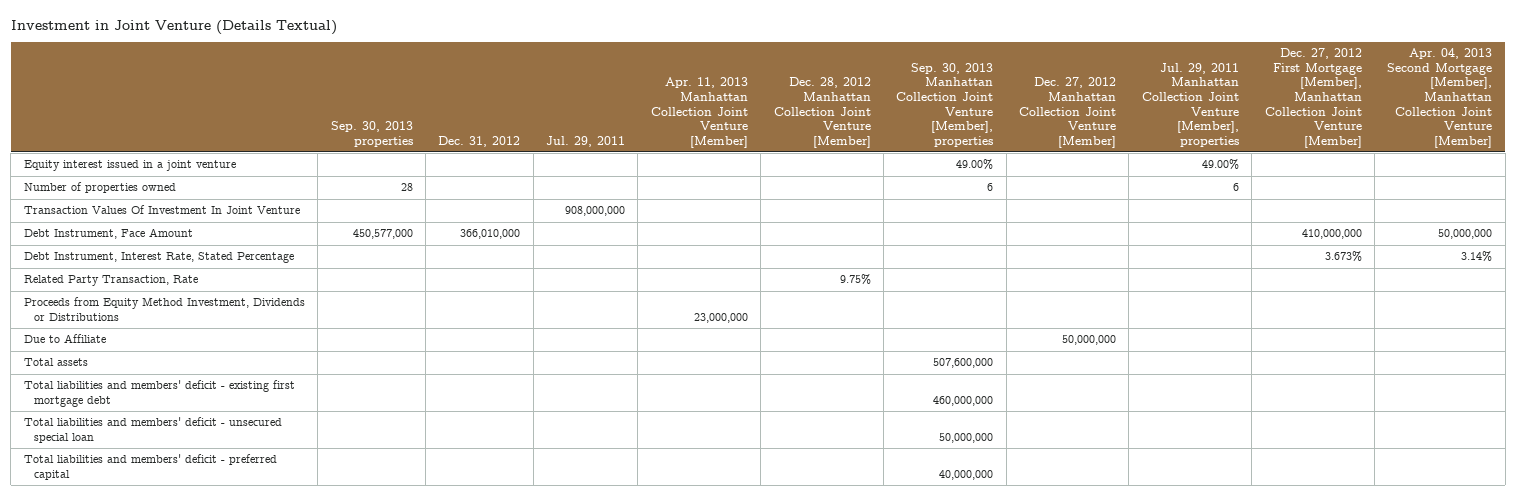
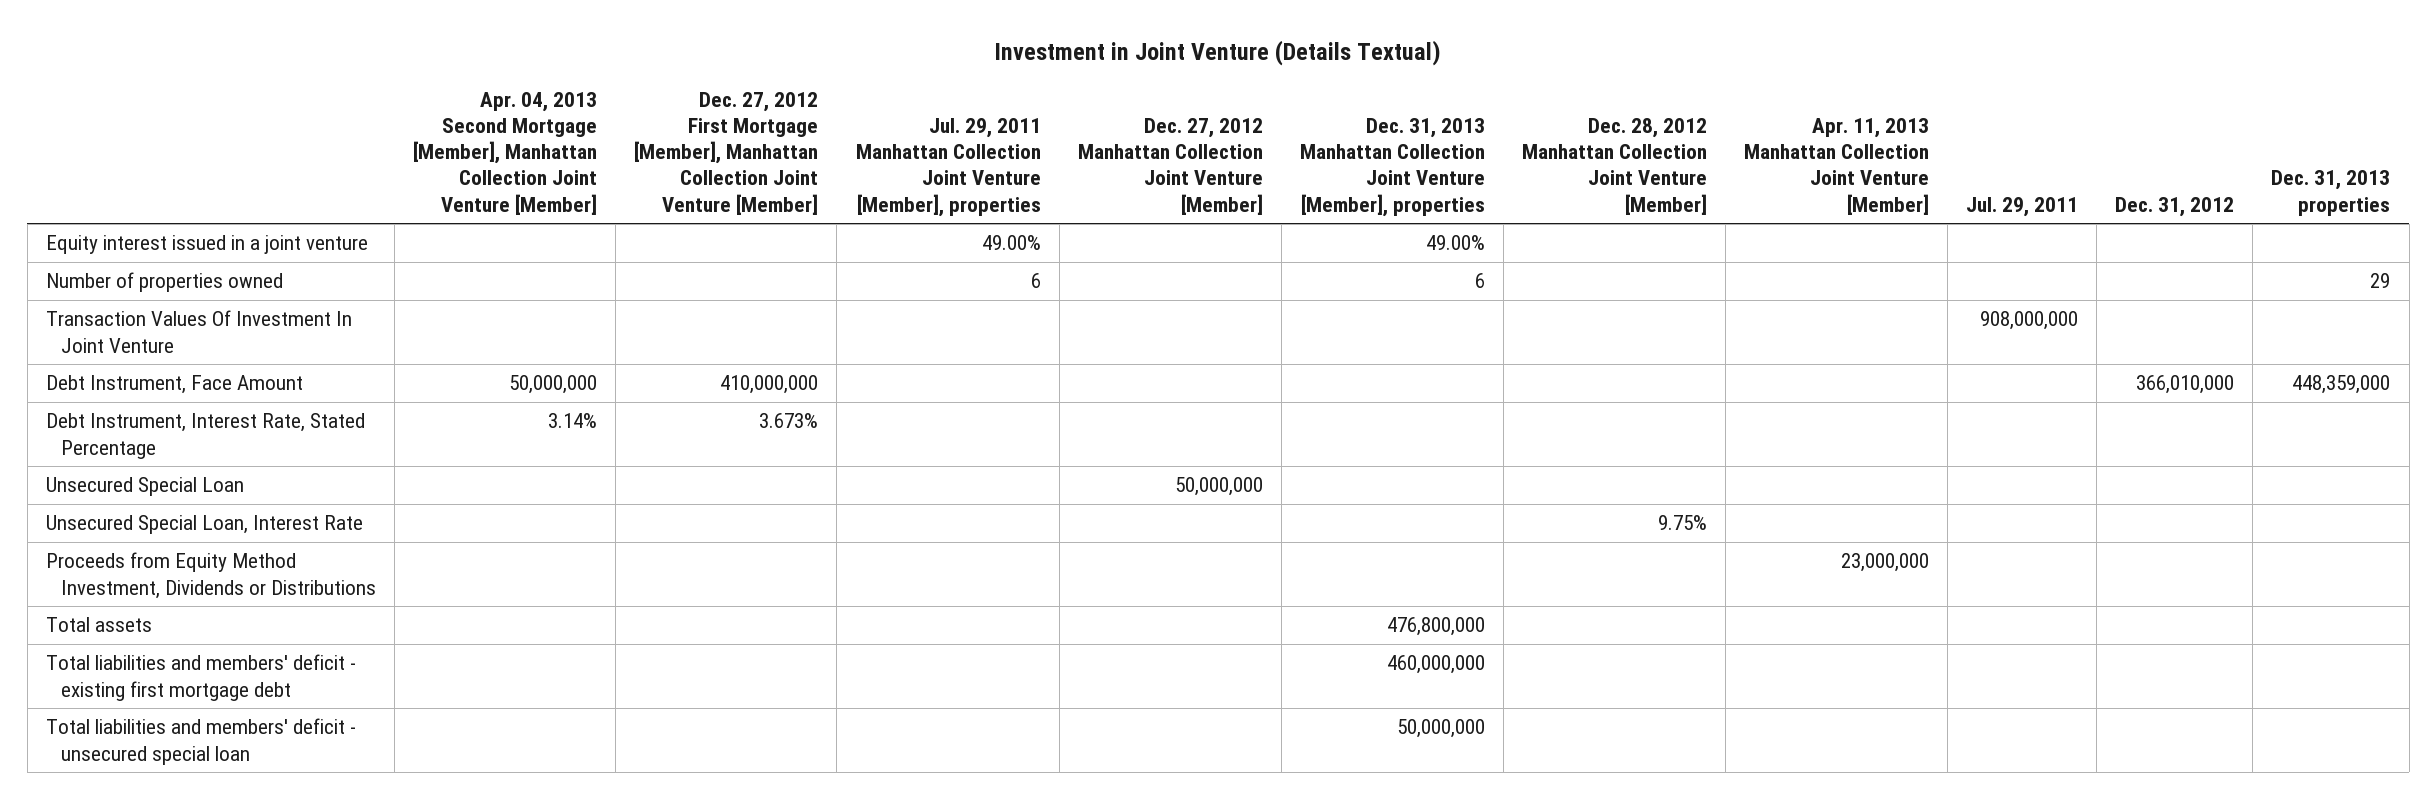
- | Sep. 30, 2013 properties | Dec. 31, 2012 | Jul. 29, 2011 | Apr. 11, 2013 Manhattan Collection Joint Venture [Member] | Dec. 28, 2012 Manhattan Collection Joint Venture [Member] | Sep. 30, 2013 Manhattan Collection Joint Venture [Member], properties | Dec. 27, 2012 Manhattan Collection Joint Venture [Member] | Jul. 29, 2011 Manhattan Collection Joint Venture [Member], properties | Dec. 27, 2012 First Mortgage [Member], Manhattan Collection Joint Venture [Member] | Apr. 04, 2013 Second Mortgage [Member], Manhattan Collection Joint Venture [Member]
+ | Apr. 04, 2013 Second Mortgage [Member], Manhattan Collection Joint Venture [Member] | Dec. 27, 2012 First Mortgage [Member], Manhattan Collection Joint Venture [Member] | Jul. 29, 2011 Manhattan Collection Joint Venture [Member], properties | Dec. 27, 2012 Manhattan Collection Joint Venture [Member] | Dec. 31, 2013 Manhattan Collection Joint Venture [Member], properties | Dec. 28, 2012 Manhattan Collection Joint Venture [Member] | Apr. 11, 2013 Manhattan Collection Joint Venture [Member] | Jul. 29, 2011 | Dec. 31, 2012 | Dec. 31, 2013 properties
- Related Party Transaction, Rate | | | | | 9.75% | | | | |
+ Unsecured Special Loan | | | | 50,000,000 | | | | | |
+ Unsecured Special Loan, Interest Rate | | | | | | 9.75% | | | |
- Due to Affiliate | | | | | | | 50,000,000 | | |
- Total liabilities and members' deficit - preferred capital | | | | | | 40,000,000 | | | |

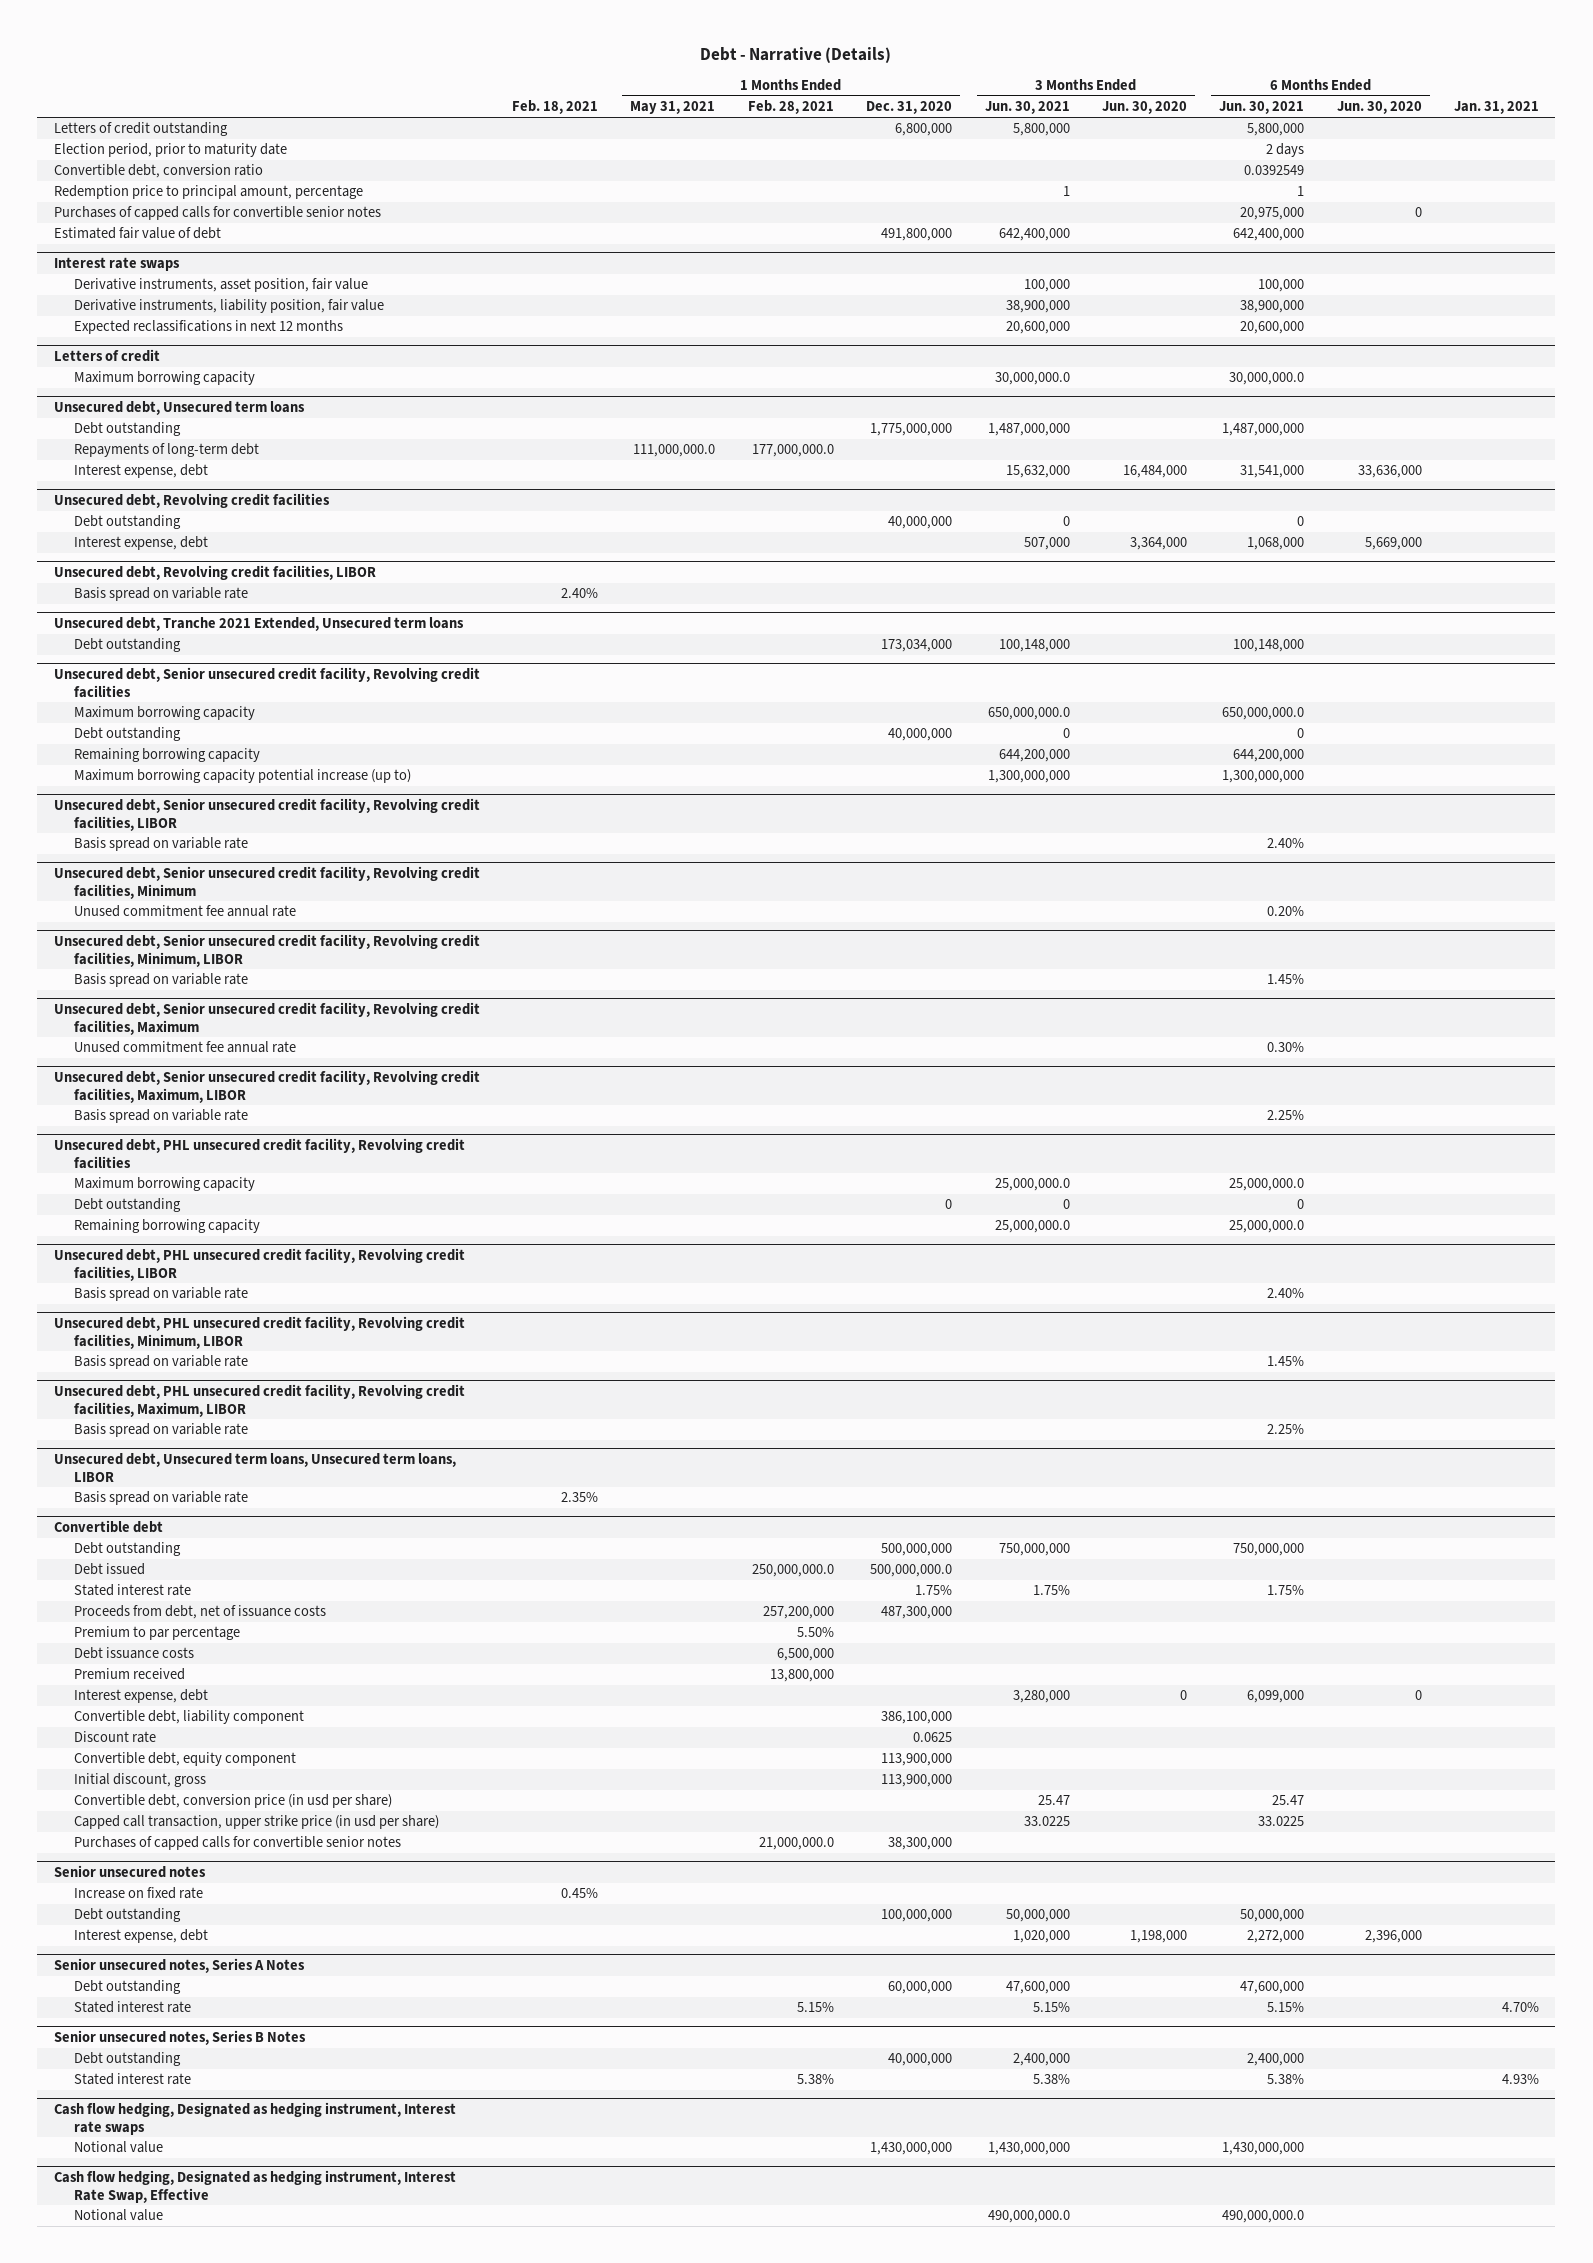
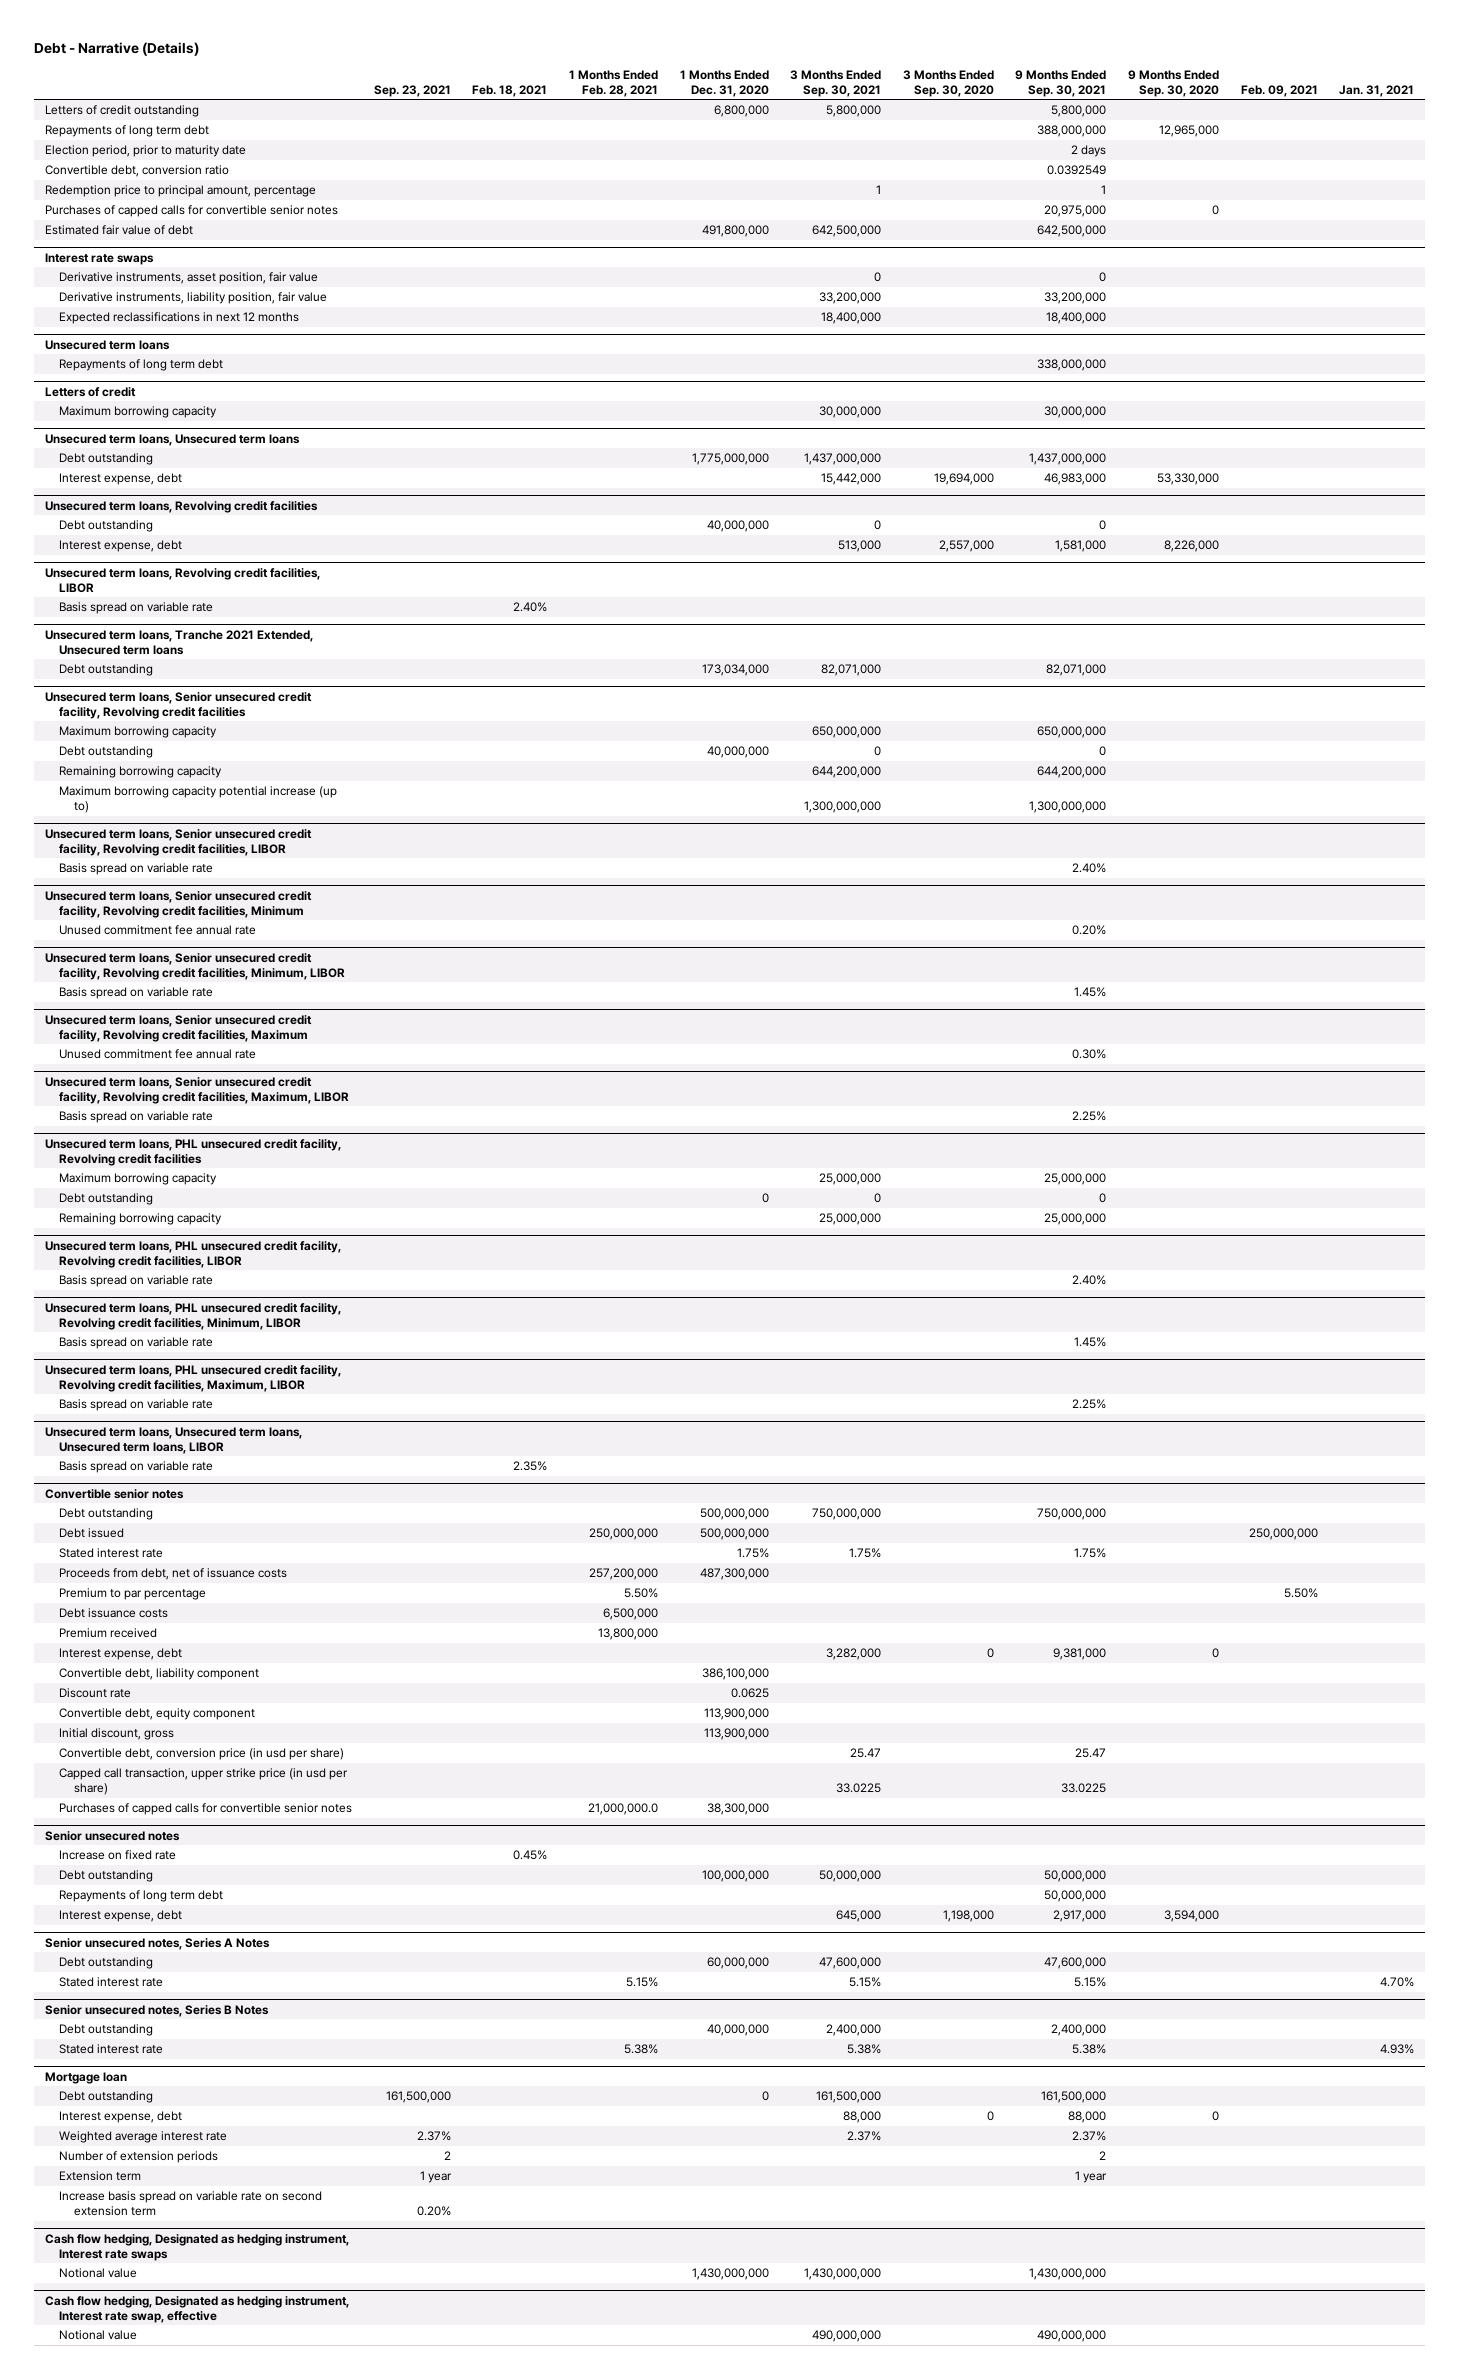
- | Feb. 18, 2021 | 1 Months Ended May 31, 2021 | 1 Months Ended Feb. 28, 2021 | 1 Months Ended Dec. 31, 2020 | 3 Months Ended Jun. 30, 2021 | 3 Months Ended Jun. 30, 2020 | 6 Months Ended Jun. 30, 2021 | 6 Months Ended Jun. 30, 2020 | Jan. 31, 2021
+ | Sep. 23, 2021 | Feb. 18, 2021 | 1 Months Ended Feb. 28, 2021 | 1 Months Ended Dec. 31, 2020 | 3 Months Ended Sep. 30, 2021 | 3 Months Ended Sep. 30, 2020 | 9 Months Ended Sep. 30, 2021 | 9 Months Ended Sep. 30, 2020 | Feb. 09, 2021 | Jan. 31, 2021
+ Repayments of long term debt | | | | | | | 388,000,000 | 12,965,000 | |
+ Unsecured term loans
+ Repayments of long term debt | | | | | | | 338,000,000 | | |
- Unsecured debt, Unsecured term loans
+ Unsecured term loans, Unsecured term loans
- Repayments of long-term debt | | 111,000,000.0 | 177,000,000.0 | | | | | |
- Unsecured debt, Revolving credit facilities
+ Unsecured term loans, Revolving credit facilities
- Unsecured debt, Revolving credit facilities, LIBOR
+ Unsecured term loans, Revolving credit facilities, LIBOR
- Unsecured debt, Tranche 2021 Extended, Unsecured term loans
+ Unsecured term loans, Tranche 2021 Extended, Unsecured term loans
- Unsecured debt, Senior unsecured credit facility, Revolving credit facilities
+ Unsecured term loans, Senior unsecured credit facility, Revolving credit facilities
- Unsecured debt, Senior unsecured credit facility, Revolving credit facilities, LIBOR
+ Unsecured term loans, Senior unsecured credit facility, Revolving credit facilities, LIBOR
- Unsecured debt, Senior unsecured credit facility, Revolving credit facilities, Minimum
+ Unsecured term loans, Senior unsecured credit facility, Revolving credit facilities, Minimum
- Unsecured debt, Senior unsecured credit facility, Revolving credit facilities, Minimum, LIBOR
+ Unsecured term loans, Senior unsecured credit facility, Revolving credit facilities, Minimum, LIBOR
- Unsecured debt, Senior unsecured credit facility, Revolving credit facilities, Maximum
+ Unsecured term loans, Senior unsecured credit facility, Revolving credit facilities, Maximum
- Unsecured debt, Senior unsecured credit facility, Revolving credit facilities, Maximum, LIBOR
+ Unsecured term loans, Senior unsecured credit facility, Revolving credit facilities, Maximum, LIBOR
- Unsecured debt, PHL unsecured credit facility, Revolving credit facilities
+ Unsecured term loans, PHL unsecured credit facility, Revolving credit facilities
- Unsecured debt, PHL unsecured credit facility, Revolving credit facilities, LIBOR
+ Unsecured term loans, PHL unsecured credit facility, Revolving credit facilities, LIBOR
- Unsecured debt, PHL unsecured credit facility, Revolving credit facilities, Minimum, LIBOR
+ Unsecured term loans, PHL unsecured credit facility, Revolving credit facilities, Minimum, LIBOR
- Unsecured debt, PHL unsecured credit facility, Revolving credit facilities, Maximum, LIBOR
+ Unsecured term loans, PHL unsecured credit facility, Revolving credit facilities, Maximum, LIBOR
- Unsecured debt, Unsecured term loans, Unsecured term loans, LIBOR
+ Unsecured term loans, Unsecured term loans, Unsecured term loans, LIBOR
- Convertible debt
+ Convertible senior notes
- Debt issued | | | 250,000,000.0 | 500,000,000.0 | | | | |
+ Debt issued | | | 250,000,000 | 500,000,000 | | | | | 250,000,000 |
@ Senior unsecured notes
+ Repayments of long term debt | | | | | | | 50,000,000 | | |
+ Mortgage loan
+ Debt outstanding | 161,500,000 | | | 0 | 161,500,000 | | 161,500,000 | | |
+ Interest expense, debt | | | | | 88,000 | 0 | 88,000 | 0 | |
+ Weighted average interest rate | 2.37% | | | | 2.37% | | 2.37% | | |
+ Number of extension periods | 2 | | | | | | 2 | | |
+ Extension term | 1 year | | | | | | 1 year | | |
+ Increase basis spread on variable rate on second extension term | 0.20% | | | | | | | | |
- Cash flow hedging, Designated as hedging instrument, Interest Rate Swap, Effective
+ Cash flow hedging, Designated as hedging instrument, Interest rate swap, effective

